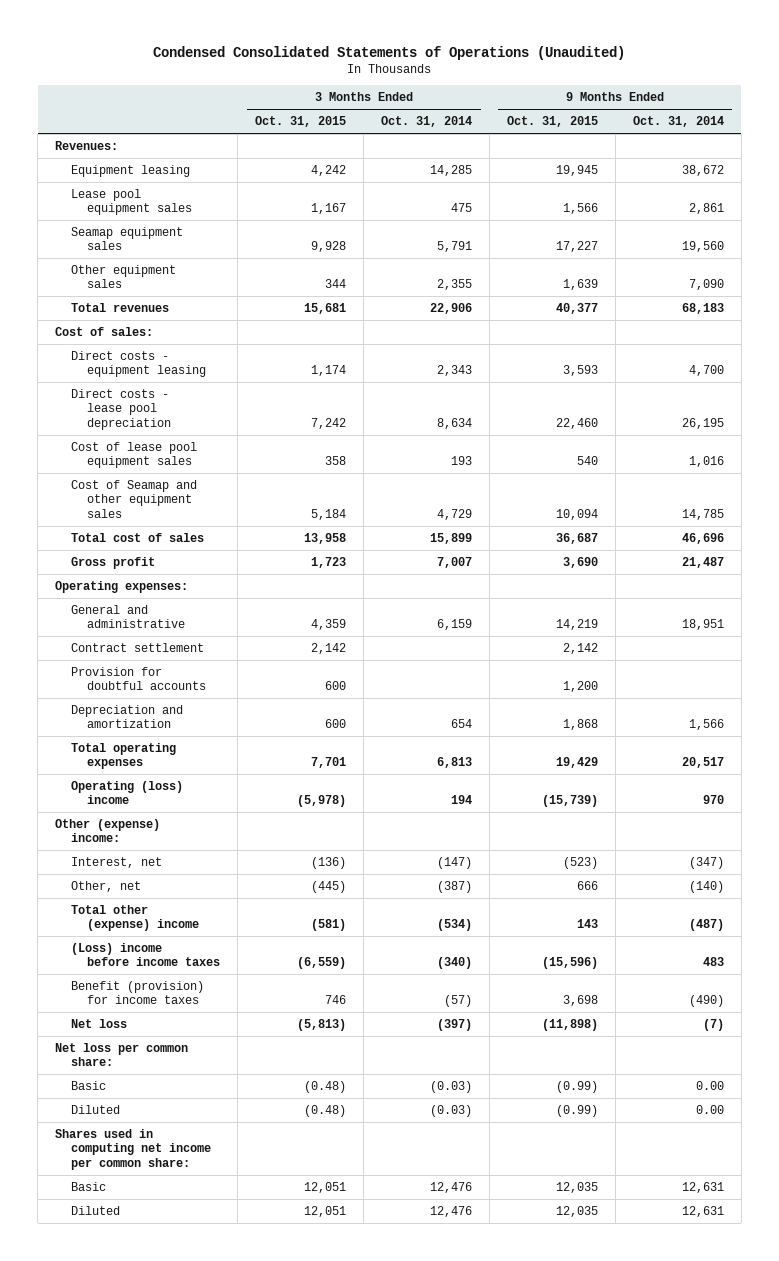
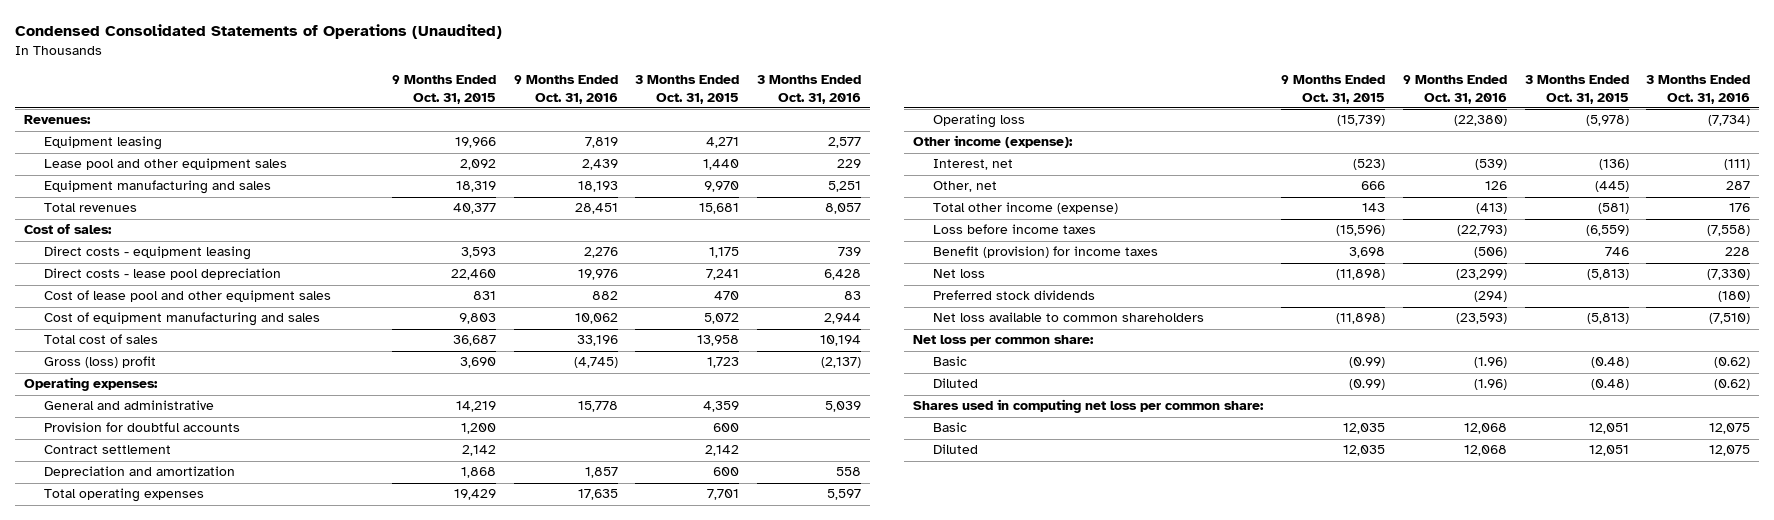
- | 3 Months Ended Oct. 31, 2015 | 3 Months Ended Oct. 31, 2014 | 9 Months Ended Oct. 31, 2015 | 9 Months Ended Oct. 31, 2014
+ | 9 Months Ended Oct. 31, 2015 | 9 Months Ended Oct. 31, 2016 | 3 Months Ended Oct. 31, 2015 | 3 Months Ended Oct. 31, 2016
- Equipment leasing | 4,242 | 14,285 | 19,945 | 38,672
- Lease pool equipment sales | 1,167 | 475 | 1,566 | 2,861
- Seamap equipment sales | 9,928 | 5,791 | 17,227 | 19,560
- Other equipment sales | 344 | 2,355 | 1,639 | 7,090
+ Equipment leasing | 19,966 | 7,819 | 4,271 | 2,577
+ Lease pool and other equipment sales | 2,092 | 2,439 | 1,440 | 229
+ Equipment manufacturing and sales | 18,319 | 18,193 | 9,970 | 5,251
- Direct costs - equipment leasing | 1,174 | 2,343 | 3,593 | 4,700
- Direct costs - lease pool depreciation | 7,242 | 8,634 | 22,460 | 26,195
- Cost of lease pool equipment sales | 358 | 193 | 540 | 1,016
- Cost of Seamap and other equipment sales | 5,184 | 4,729 | 10,094 | 14,785
+ Direct costs - equipment leasing | 3,593 | 2,276 | 1,175 | 739
+ Direct costs - lease pool depreciation | 22,460 | 19,976 | 7,241 | 6,428
+ Cost of lease pool and other equipment sales | 831 | 882 | 470 | 83
+ Cost of equipment manufacturing and sales | 9,803 | 10,062 | 5,072 | 2,944
- Gross profit | 1,723 | 7,007 | 3,690 | 21,487
+ Gross (loss) profit | 3,690 | (4,745) | 1,723 | (2,137)
moved down: Contract settlement | 2,142 | | 2,142 |
- Operating (loss) income | (5,978) | 194 | (15,739) | 970
- Other (expense) income:
+ Operating loss | (15,739) | (22,380) | (5,978) | (7,734)
+ Other income (expense):
- Total other (expense) income | (581) | (534) | 143 | (487)
- (Loss) income before income taxes | (6,559) | (340) | (15,596) | 483
+ Total other income (expense) | 143 | (413) | (581) | 176
+ Loss before income taxes | (15,596) | (22,793) | (6,559) | (7,558)
+ Preferred stock dividends | | (294) | | (180)
+ Net loss available to common shareholders | (11,898) | (23,593) | (5,813) | (7,510)
- Shares used in computing net income per common share:
+ Shares used in computing net loss per common share:

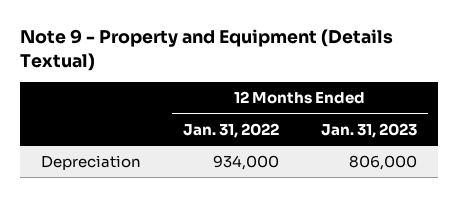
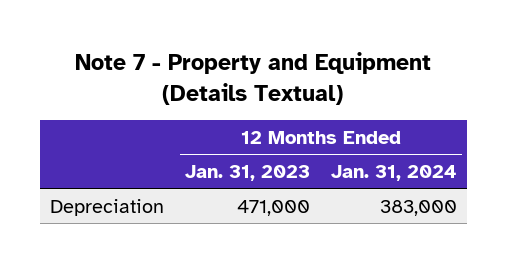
- Note 9 - Property and Equipment (Details Textual)
+ Note 7 - Property and Equipment (Details Textual)
- | 12 Months Ended Jan. 31, 2022 | 12 Months Ended Jan. 31, 2023
+ | 12 Months Ended Jan. 31, 2023 | 12 Months Ended Jan. 31, 2024
- Depreciation | 934,000 | 806,000
+ Depreciation | 471,000 | 383,000

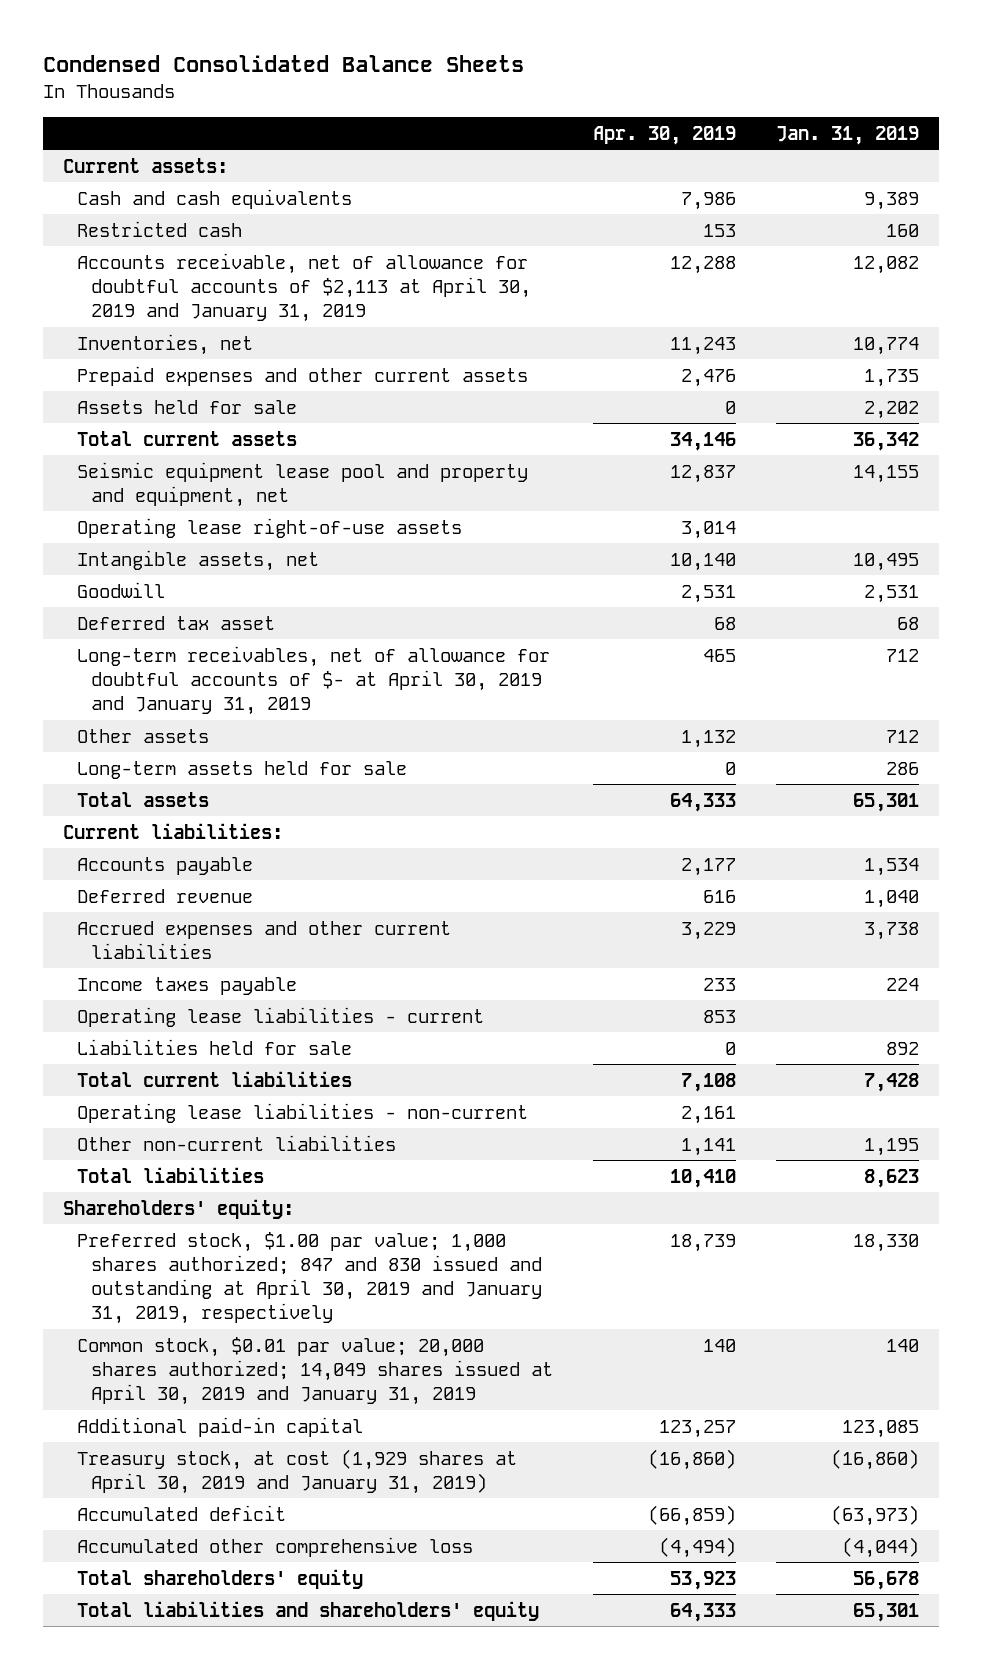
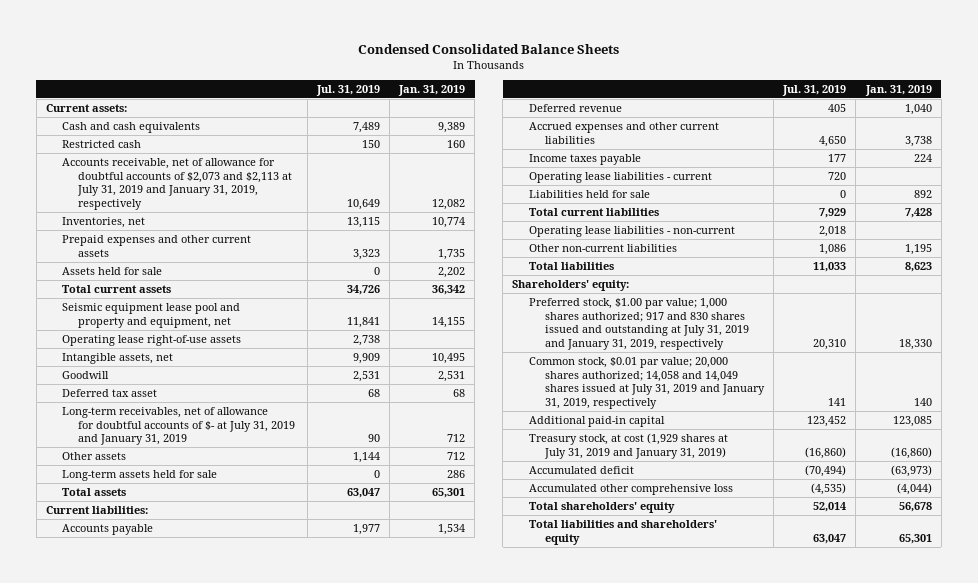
- | Apr. 30, 2019 | Jan. 31, 2019
+ | Jul. 31, 2019 | Jan. 31, 2019
- Accounts receivable, net of allowance for doubtful accounts of $2,113 at April 30, 2019 and January 31, 2019 | 12,288 | 12,082
+ Accounts receivable, net of allowance for doubtful accounts of $2,073 and $2,113 at July 31, 2019 and January 31, 2019, respectively | 10,649 | 12,082
- Long-term receivables, net of allowance for doubtful accounts of $- at April 30, 2019 and January 31, 2019 | 465 | 712
+ Long-term receivables, net of allowance for doubtful accounts of $- at July 31, 2019 and January 31, 2019 | 90 | 712
- Preferred stock, $1.00 par value; 1,000 shares authorized; 847 and 830 issued and outstanding at April 30, 2019 and January 31, 2019, respectively | 18,739 | 18,330
- Common stock, $0.01 par value; 20,000 shares authorized; 14,049 shares issued at April 30, 2019 and January 31, 2019 | 140 | 140
+ Preferred stock, $1.00 par value; 1,000 shares authorized; 917 and 830 shares issued and outstanding at July 31, 2019 and January 31, 2019, respectively | 20,310 | 18,330
+ Common stock, $0.01 par value; 20,000 shares authorized; 14,058 and 14,049 shares issued at July 31, 2019 and January 31, 2019, respectively | 141 | 140
- Treasury stock, at cost (1,929 shares at April 30, 2019 and January 31, 2019) | (16,860) | (16,860)
+ Treasury stock, at cost (1,929 shares at July 31, 2019 and January 31, 2019) | (16,860) | (16,860)

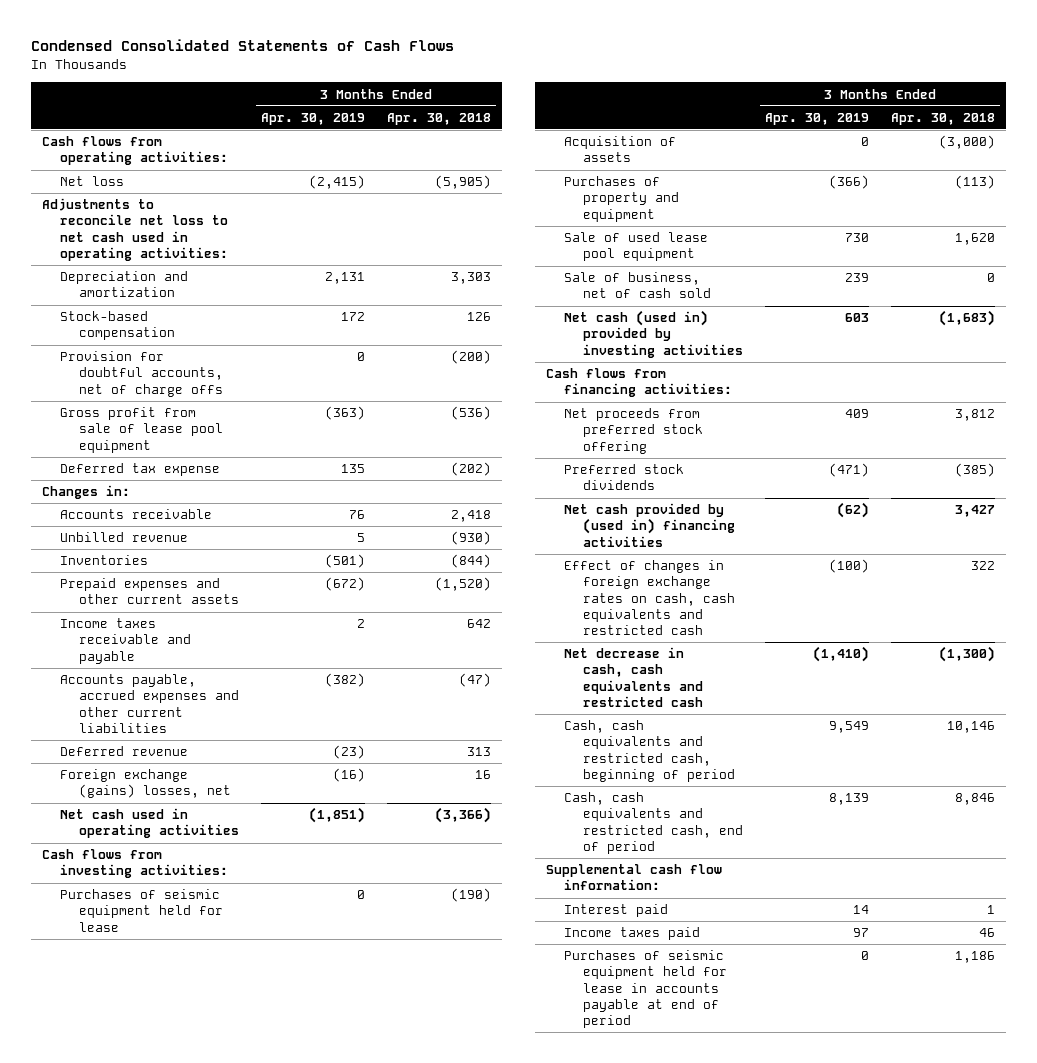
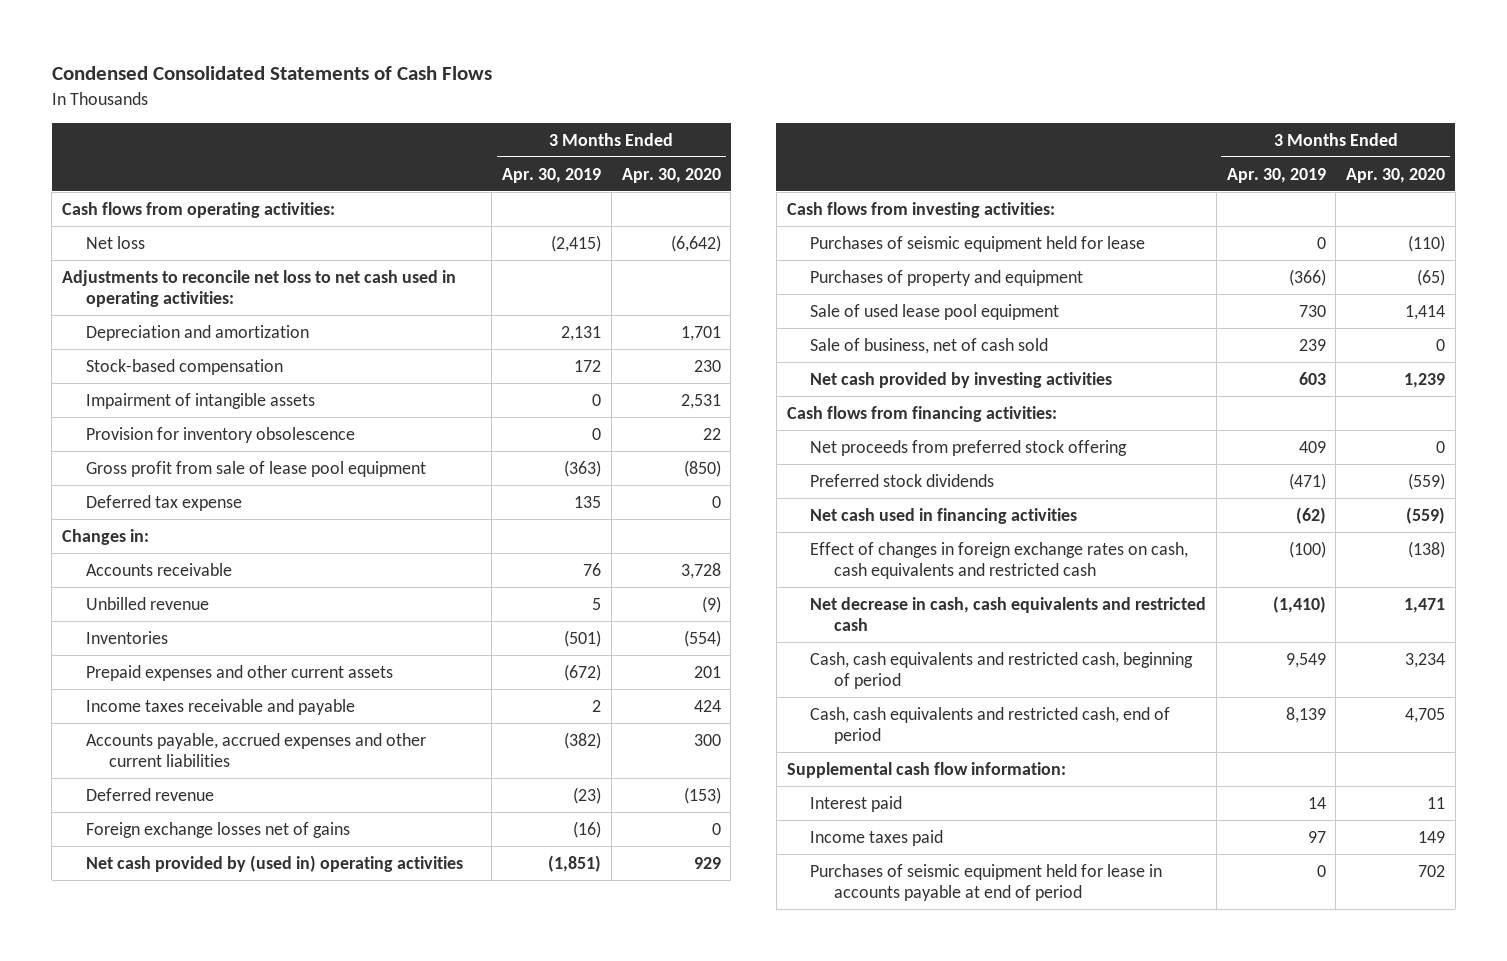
- | 3 Months Ended Apr. 30, 2019 | 3 Months Ended Apr. 30, 2018
+ | 3 Months Ended Apr. 30, 2019 | 3 Months Ended Apr. 30, 2020
- Provision for doubtful accounts, net of charge offs | 0 | (200)
+ Impairment of intangible assets | 0 | 2,531
+ Provision for inventory obsolescence | 0 | 22
- Foreign exchange (gains) losses, net | (16) | 16
- Net cash used in operating activities | (1,851) | (3,366)
+ Foreign exchange losses net of gains | (16) | 0
+ Net cash provided by (used in) operating activities | (1,851) | 929
- Acquisition of assets | 0 | (3,000)
- Net cash (used in) provided by investing activities | 603 | (1,683)
+ Net cash provided by investing activities | 603 | 1,239
- Net cash provided by (used in) financing activities | (62) | 3,427
+ Net cash used in financing activities | (62) | (559)

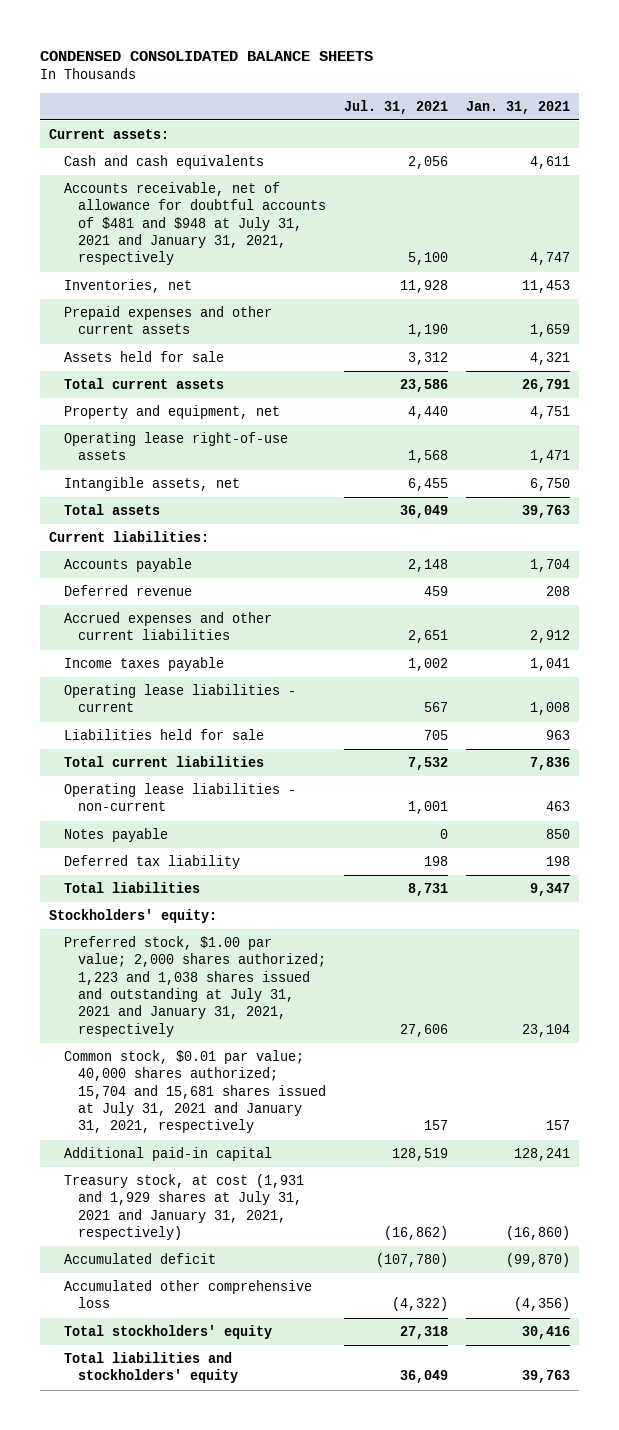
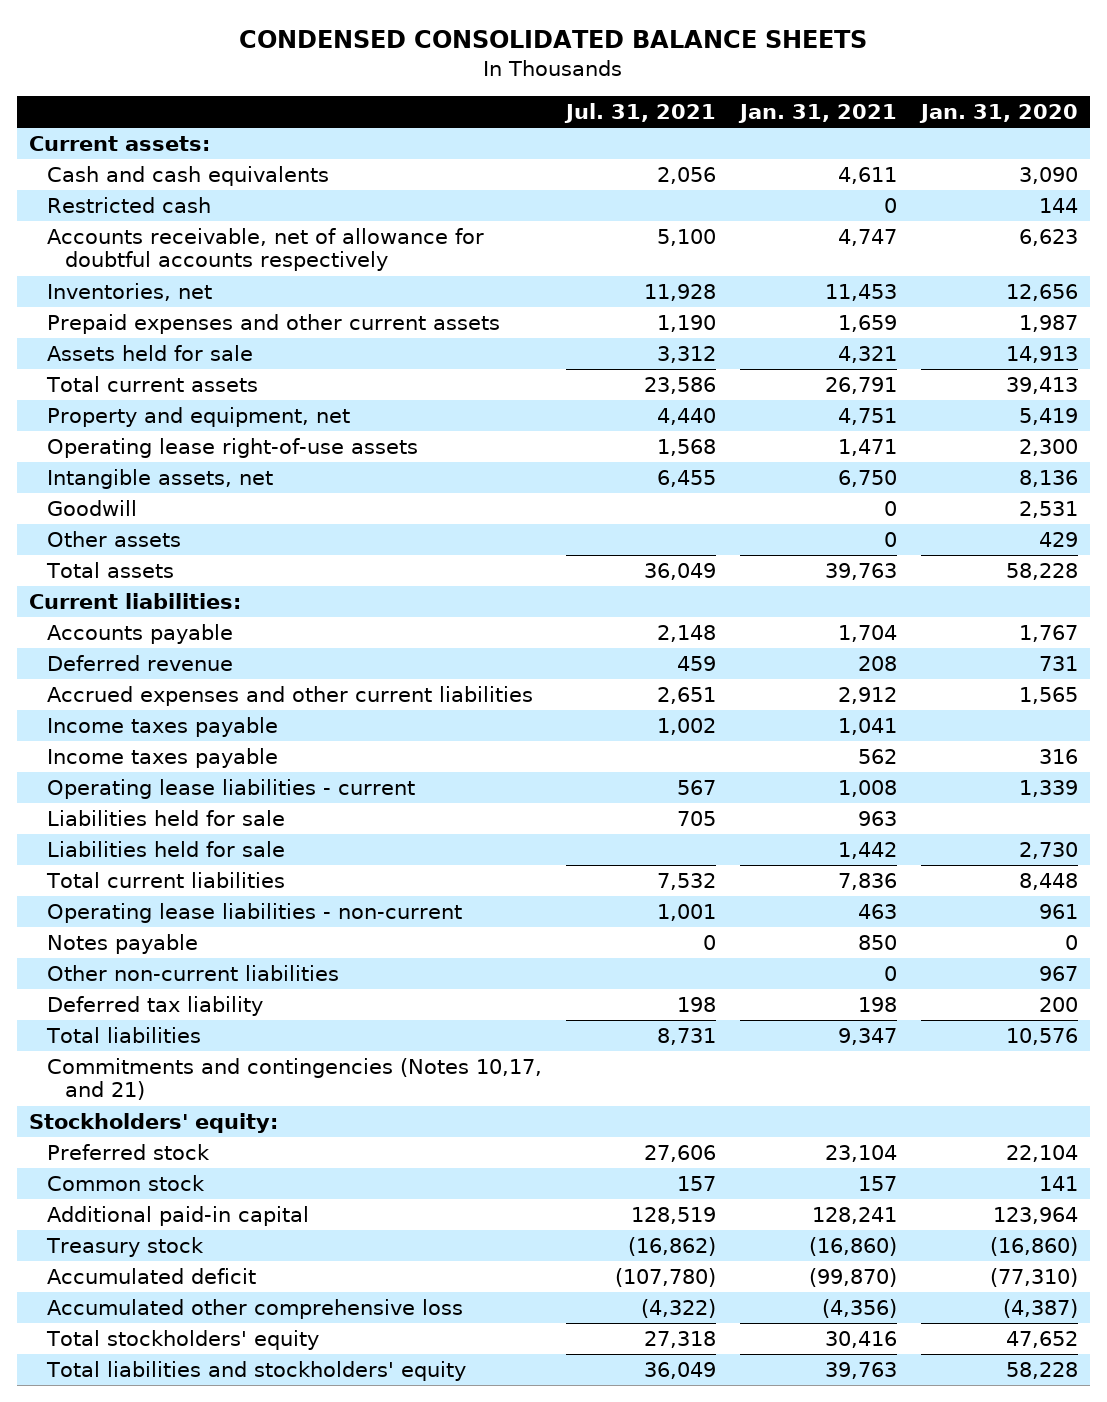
- | Jul. 31, 2021 | Jan. 31, 2021
+ | Jul. 31, 2021 | Jan. 31, 2021 | Jan. 31, 2020
- Accounts receivable, net of allowance for doubtful accounts of $481 and $948 at July 31, 2021 and January 31, 2021, respectively | 5,100 | 4,747
+ Restricted cash | | 0 | 144
+ Accounts receivable, net of allowance for doubtful accounts respectively | 5,100 | 4,747 | 6,623
+ Goodwill | | 0 | 2,531
+ Other assets | | 0 | 429
+ Income taxes payable | | 562 | 316
+ Liabilities held for sale | | 1,442 | 2,730
+ Other non-current liabilities | | 0 | 967
+ Commitments and contingencies (Notes 10,17, and 21)
- Preferred stock, $1.00 par value; 2,000 shares authorized; 1,223 and 1,038 shares issued and outstanding at July 31, 2021 and January 31, 2021, respectively | 27,606 | 23,104
- Common stock, $0.01 par value; 40,000 shares authorized; 15,704 and 15,681 shares issued at July 31, 2021 and January 31, 2021, respectively | 157 | 157
+ Preferred stock | 27,606 | 23,104 | 22,104
+ Common stock | 157 | 157 | 141
- Treasury stock, at cost (1,931 and 1,929 shares at July 31, 2021 and January 31, 2021, respectively) | (16,862) | (16,860)
+ Treasury stock | (16,862) | (16,860) | (16,860)

